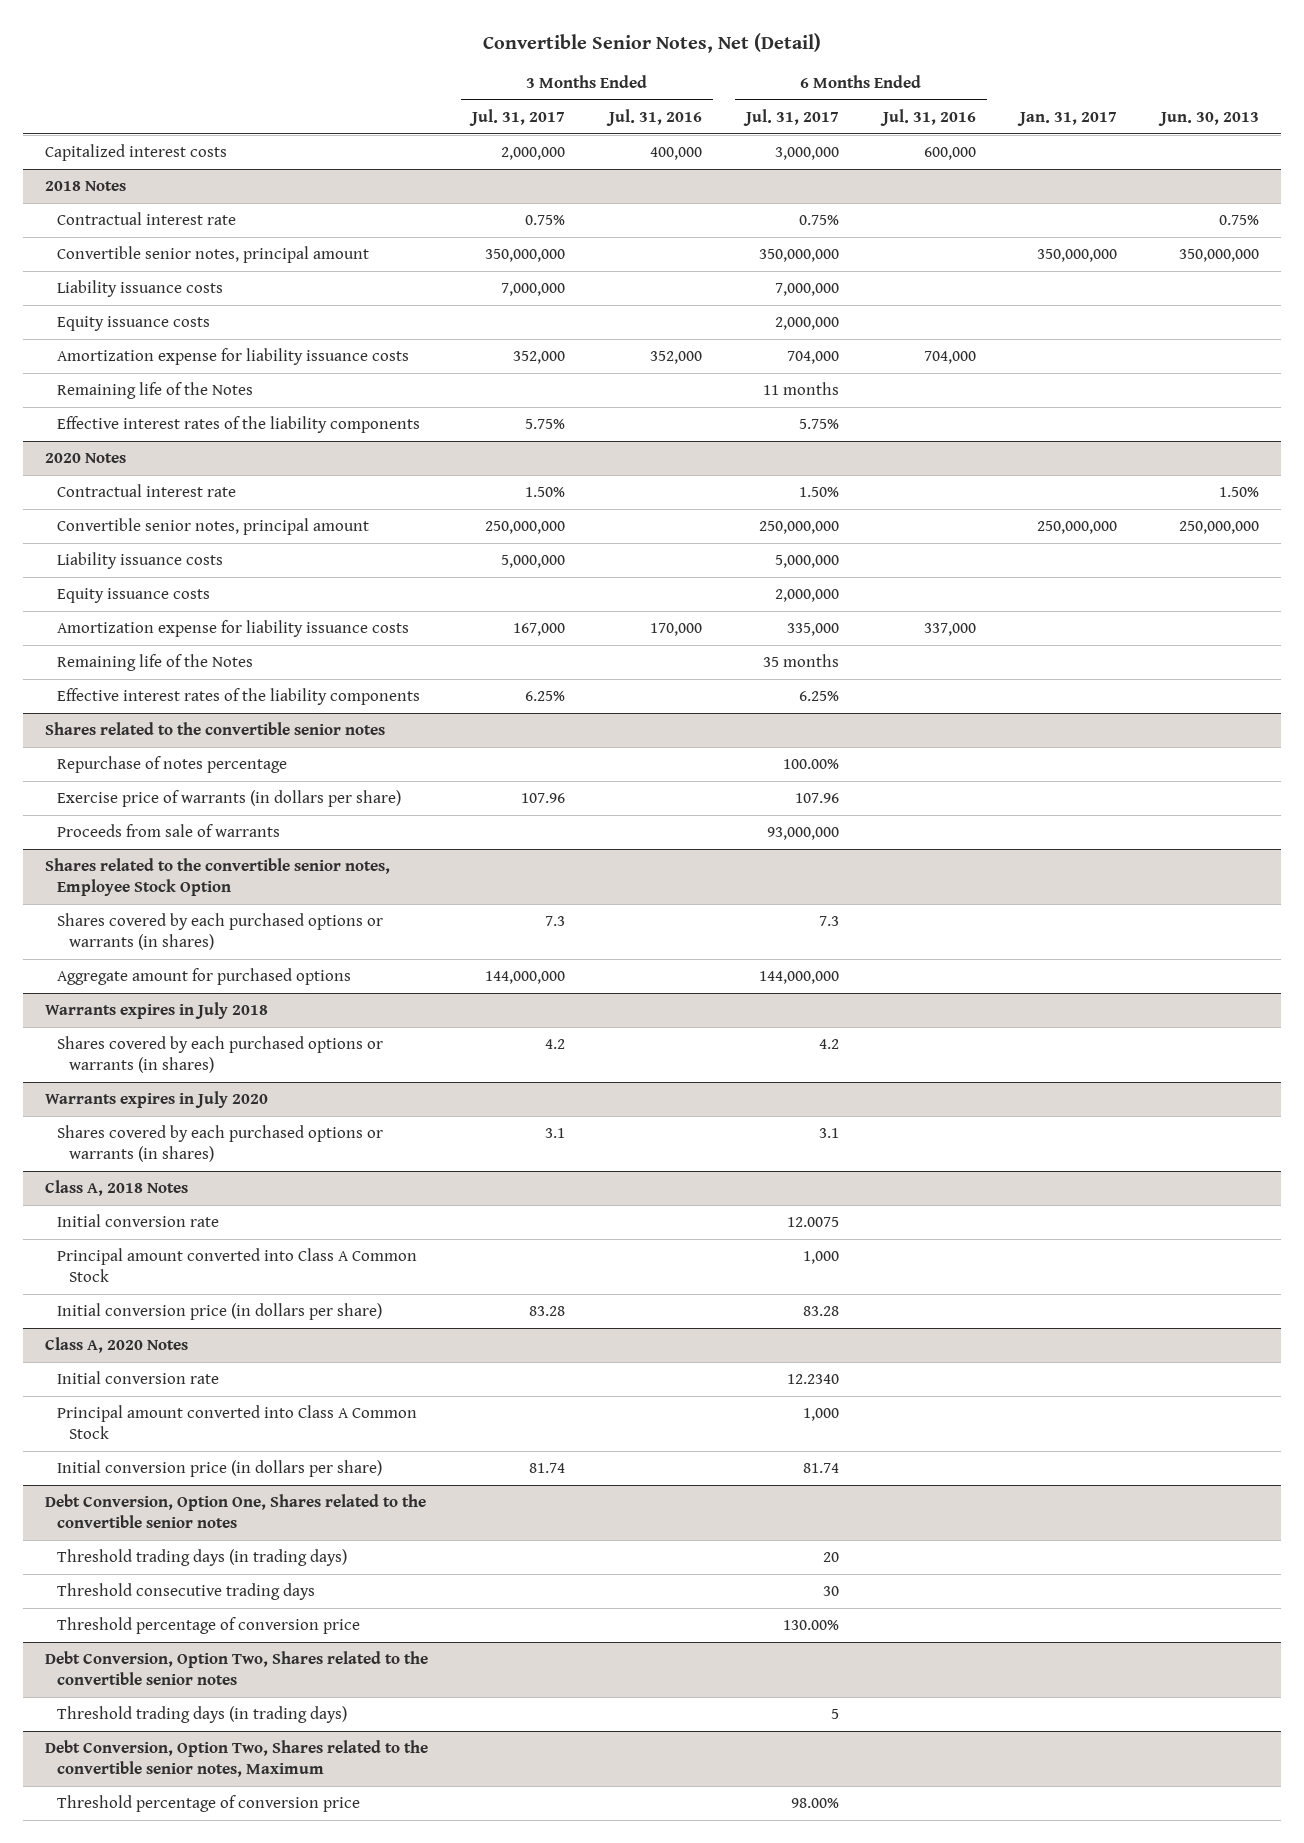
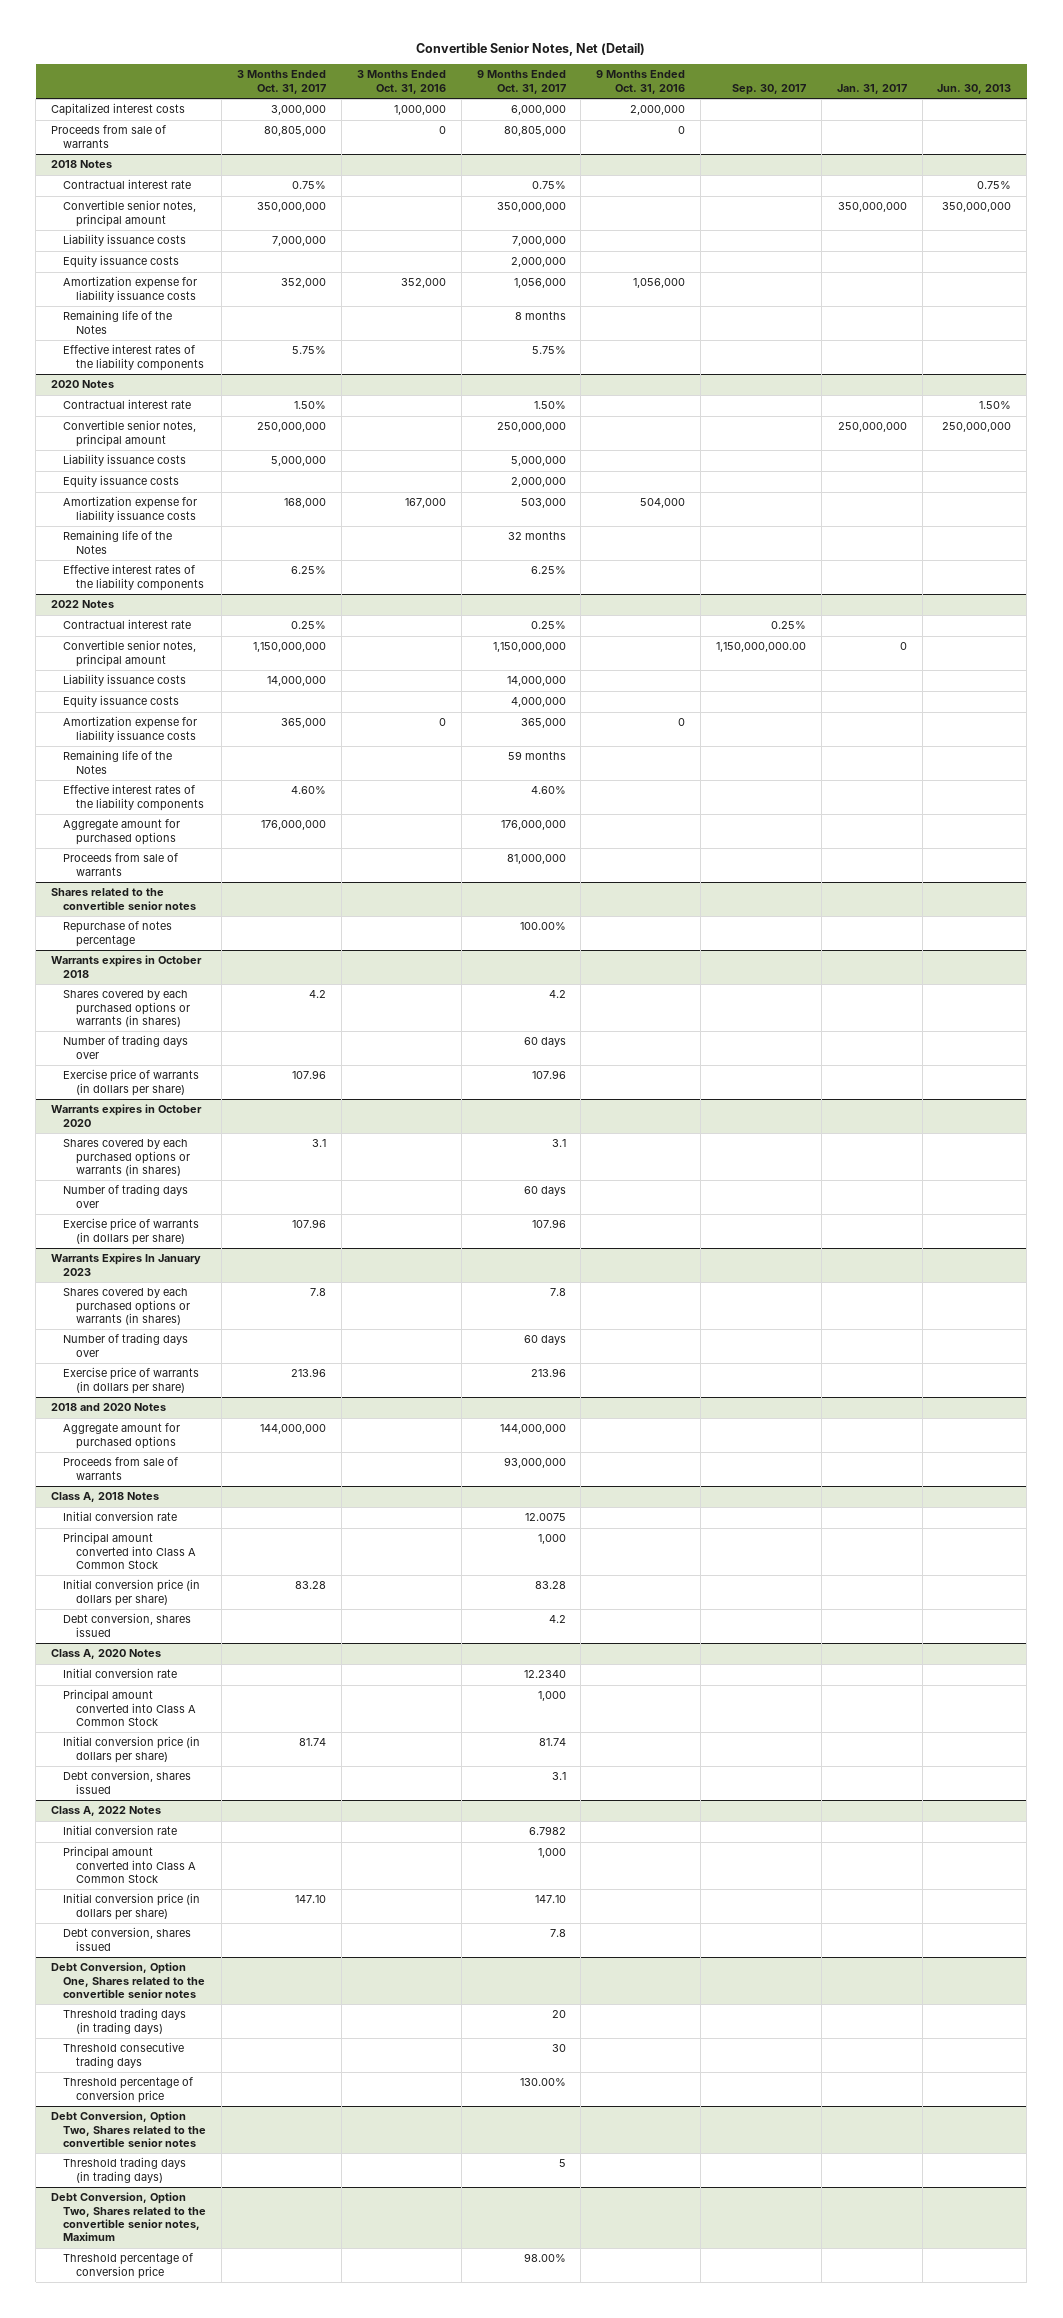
- | 3 Months Ended Jul. 31, 2017 | 3 Months Ended Jul. 31, 2016 | 6 Months Ended Jul. 31, 2017 | 6 Months Ended Jul. 31, 2016 | Jan. 31, 2017 | Jun. 30, 2013
+ | 3 Months Ended Oct. 31, 2017 | 3 Months Ended Oct. 31, 2016 | 9 Months Ended Oct. 31, 2017 | 9 Months Ended Oct. 31, 2016 | Sep. 30, 2017 | Jan. 31, 2017 | Jun. 30, 2013
+ Proceeds from sale of warrants | 80,805,000 | 0 | 80,805,000 | 0 | | |
+ 2022 Notes
+ Contractual interest rate | 0.25% | | 0.25% | | 0.25% | |
+ Convertible senior notes, principal amount | 1,150,000,000 | | 1,150,000,000 | | 1,150,000,000.00 | 0 |
+ Liability issuance costs | 14,000,000 | | 14,000,000 | | | |
+ Equity issuance costs | | | 4,000,000 | | | |
+ Amortization expense for liability issuance costs | 365,000 | 0 | 365,000 | 0 | | |
+ Remaining life of the Notes | | | 59 months | | | |
+ Effective interest rates of the liability components | 4.60% | | 4.60% | | | |
+ Aggregate amount for purchased options | 176,000,000 | | 176,000,000 | | | |
+ Proceeds from sale of warrants | | | 81,000,000 | | | |
@ Shares related to the convertible senior notes
- Exercise price of warrants (in dollars per share) | 107.96 | | 107.96 | | |
- Proceeds from sale of warrants | | | 93,000,000 | | |
- Shares related to the convertible senior notes, Employee Stock Option
- Shares covered by each purchased options or warrants (in shares) | 7.3 | | 7.3 | | |
- Aggregate amount for purchased options | 144,000,000 | | 144,000,000 | | |
- Warrants expires in July 2018
+ Warrants expires in October 2018
- Warrants expires in July 2020
+ Number of trading days over | | | 60 days | | | |
+ Exercise price of warrants (in dollars per share) | 107.96 | | 107.96 | | | |
+ Warrants expires in October 2020
+ Number of trading days over | | | 60 days | | | |
+ Exercise price of warrants (in dollars per share) | 107.96 | | 107.96 | | | |
+ Warrants Expires In January 2023
+ Shares covered by each purchased options or warrants (in shares) | 7.8 | | 7.8 | | | |
+ Number of trading days over | | | 60 days | | | |
+ Exercise price of warrants (in dollars per share) | 213.96 | | 213.96 | | | |
+ 2018 and 2020 Notes
+ Aggregate amount for purchased options | 144,000,000 | | 144,000,000 | | | |
+ Proceeds from sale of warrants | | | 93,000,000 | | | |
@ Class A, 2018 Notes
+ Debt conversion, shares issued | | | 4.2 | | | |
@ Class A, 2020 Notes
+ Debt conversion, shares issued | | | 3.1 | | | |
+ Class A, 2022 Notes
+ Initial conversion rate | | | 6.7982 | | | |
+ Principal amount converted into Class A Common Stock | | | 1,000 | | | |
+ Initial conversion price (in dollars per share) | 147.10 | | 147.10 | | | |
+ Debt conversion, shares issued | | | 7.8 | | | |

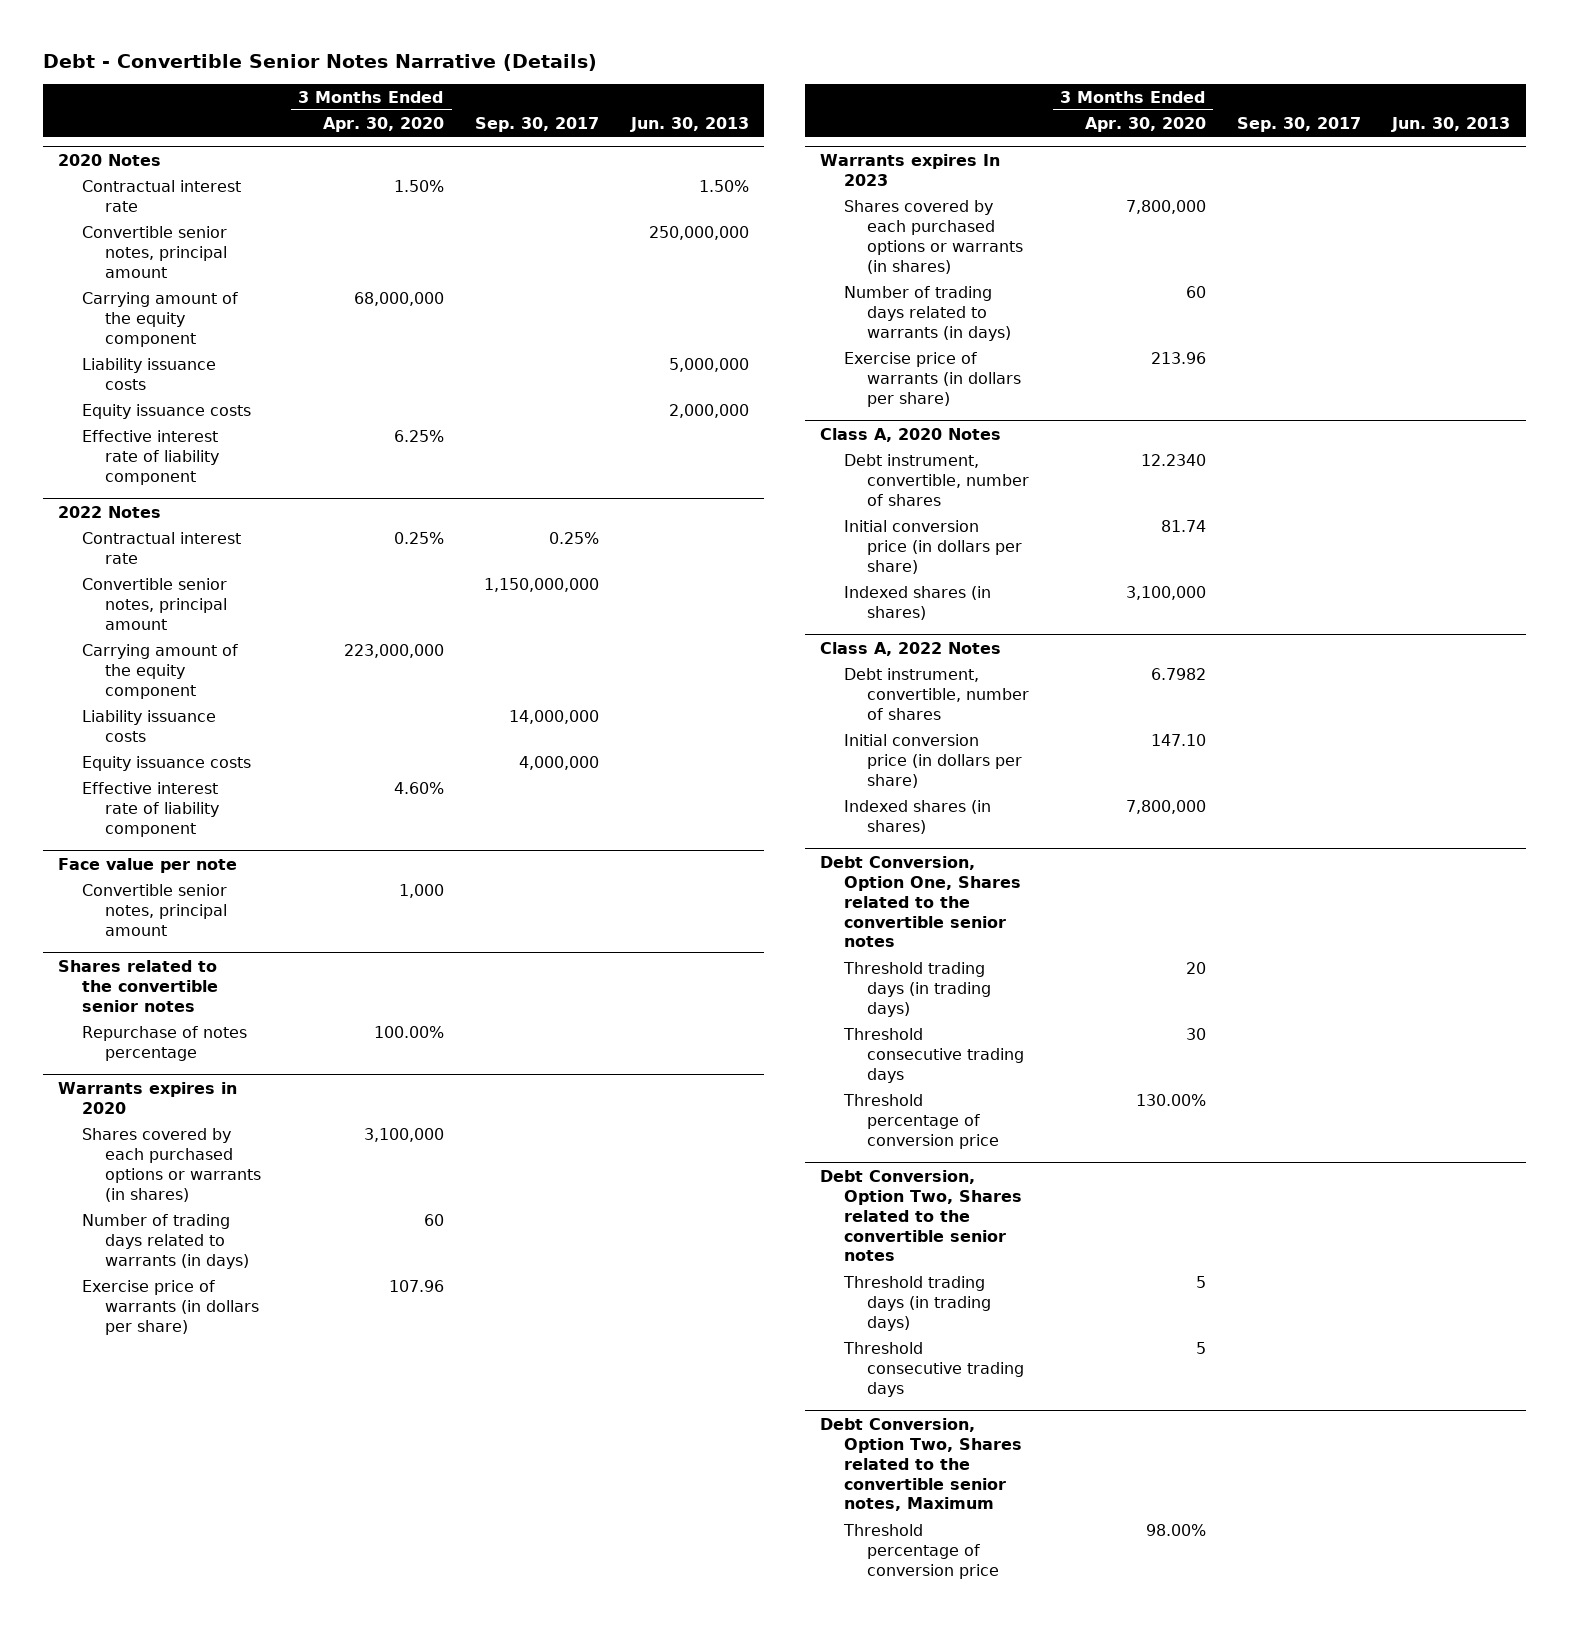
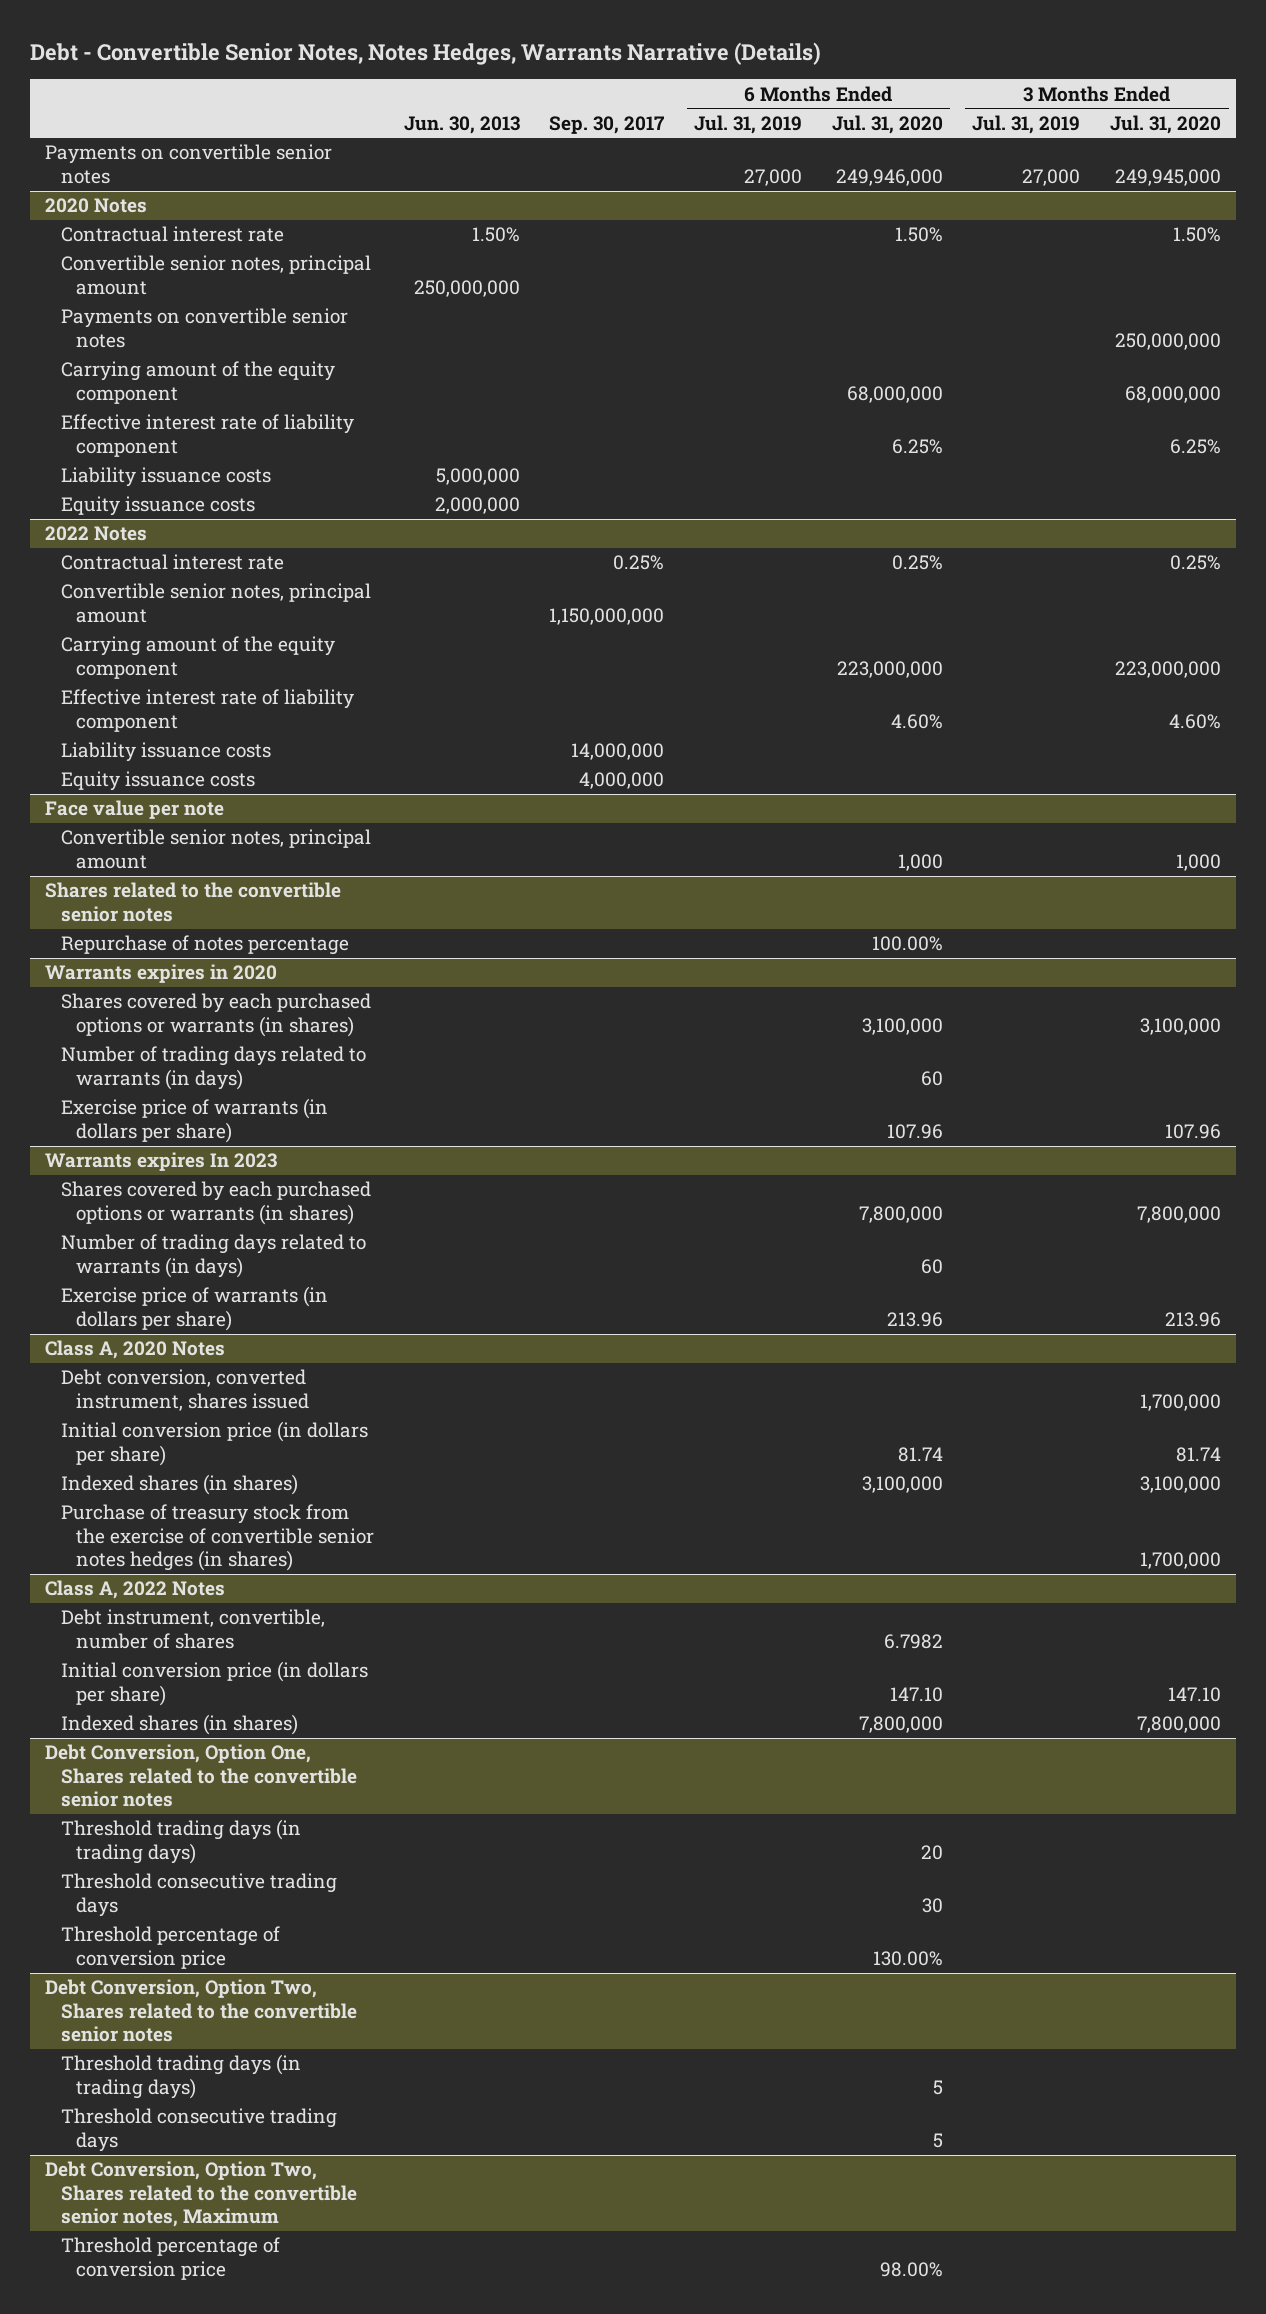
- Debt - Convertible Senior Notes Narrative (Details)
+ Debt - Convertible Senior Notes, Notes Hedges, Warrants Narrative (Details)
- | 3 Months Ended Apr. 30, 2020 | Sep. 30, 2017 | Jun. 30, 2013
+ | Jun. 30, 2013 | Sep. 30, 2017 | 6 Months Ended Jul. 31, 2019 | 6 Months Ended Jul. 31, 2020 | 3 Months Ended Jul. 31, 2019 | 3 Months Ended Jul. 31, 2020
+ Payments on convertible senior notes | | | 27,000 | 249,946,000 | 27,000 | 249,945,000
@ 2020 Notes
+ Payments on convertible senior notes | | | | | | 250,000,000
moved up: Effective interest rate of liability component | | | | 6.25% | | 6.25%
@ 2022 Notes
moved up: Effective interest rate of liability component | | | | 4.60% | | 4.60%
@ Class A, 2020 Notes
- Debt instrument, convertible, number of shares | 12.2340 | |
+ Debt conversion, converted instrument, shares issued | | | | | | 1,700,000
+ Purchase of treasury stock from the exercise of convertible senior notes hedges (in shares) | | | | | | 1,700,000

